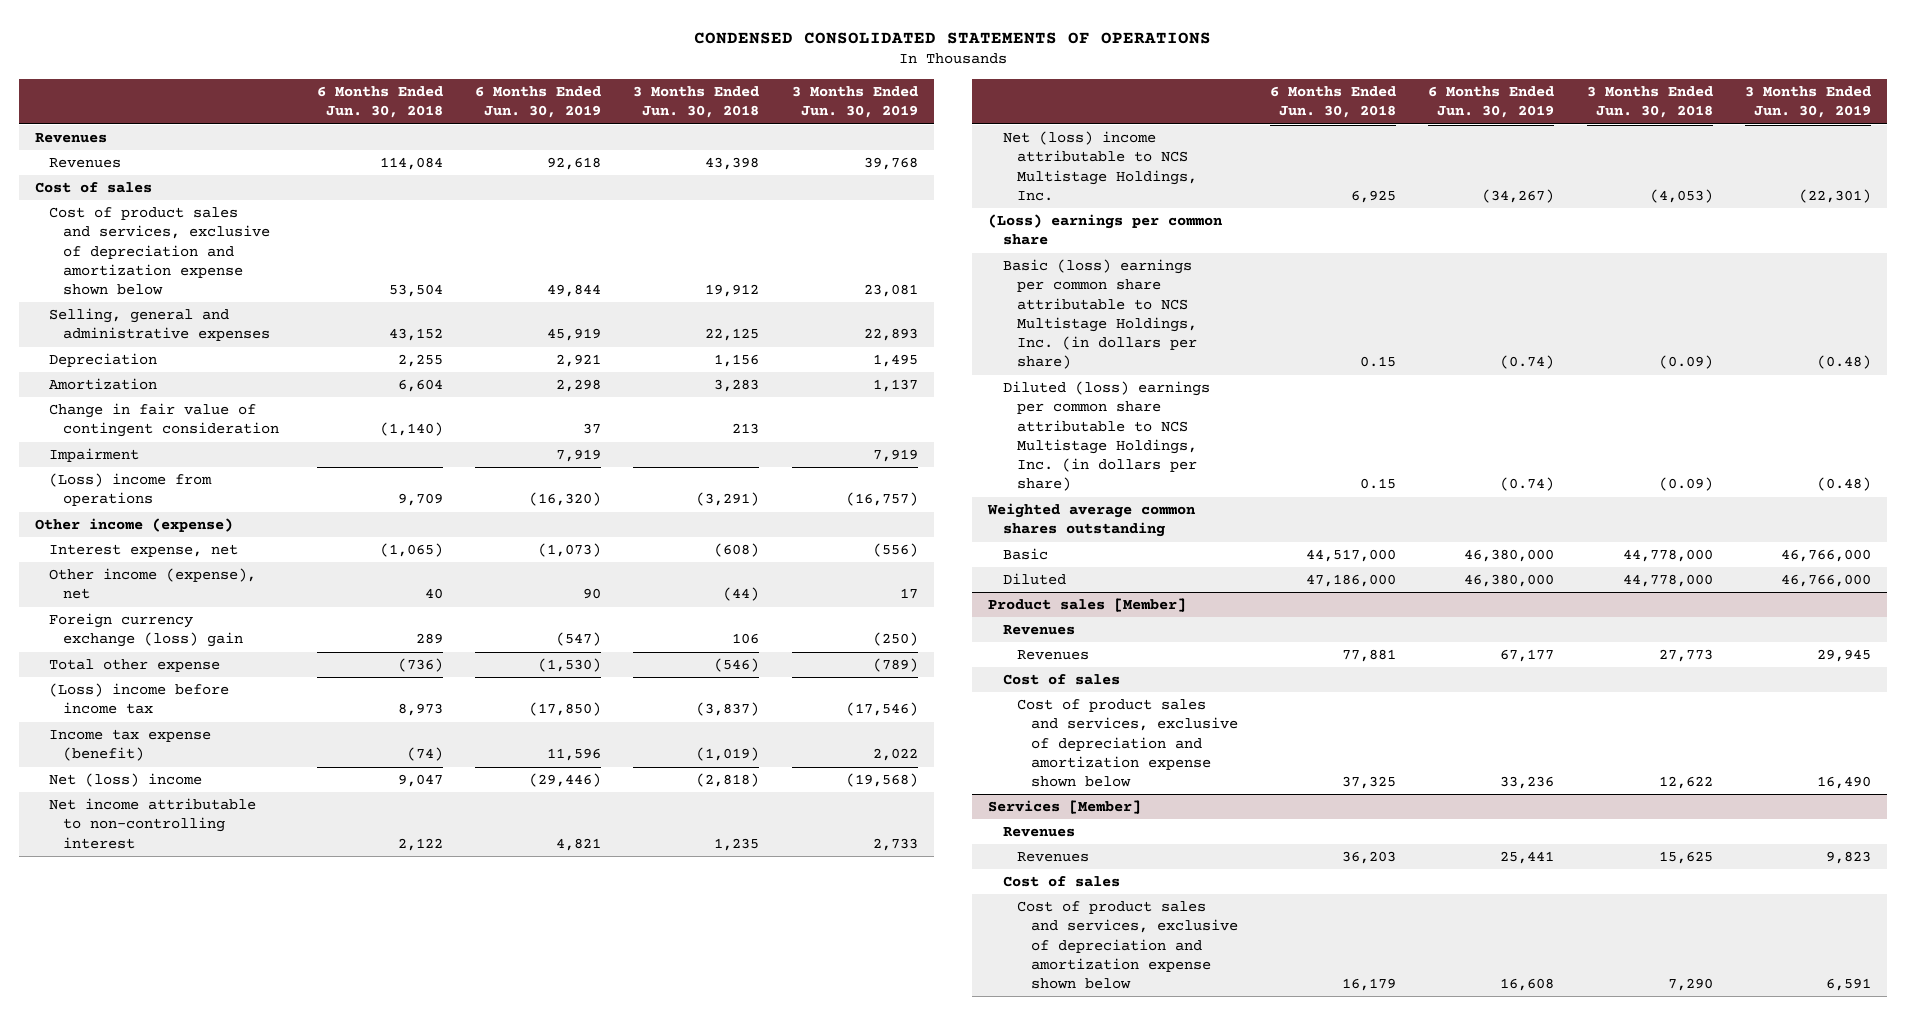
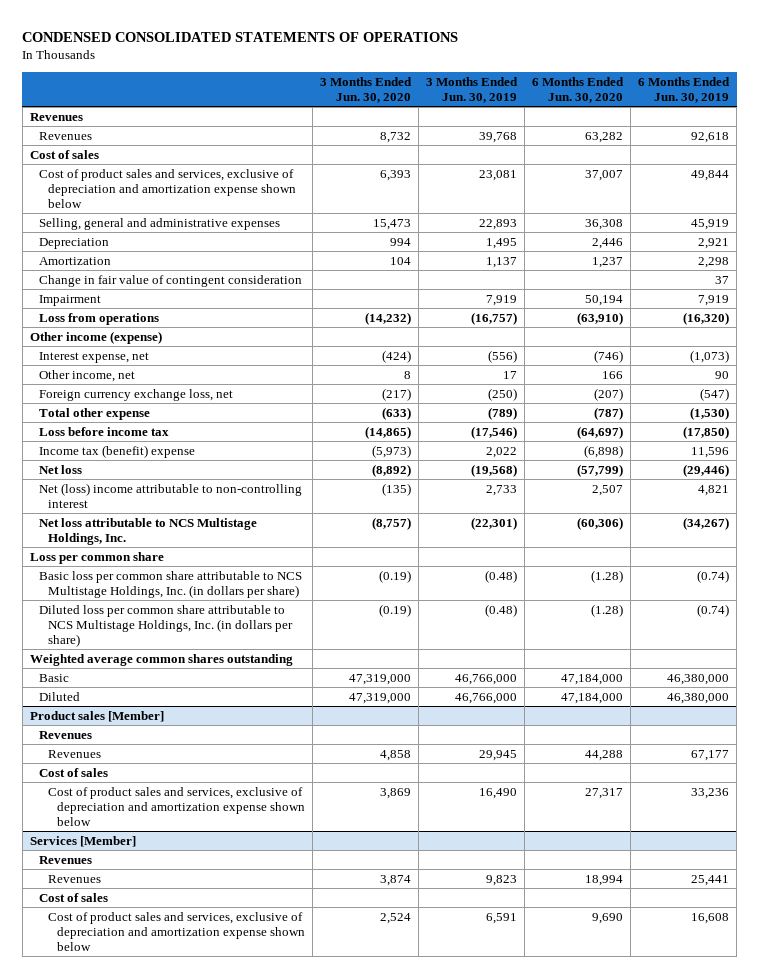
- | 6 Months Ended Jun. 30, 2018 | 6 Months Ended Jun. 30, 2019 | 3 Months Ended Jun. 30, 2018 | 3 Months Ended Jun. 30, 2019
+ | 3 Months Ended Jun. 30, 2020 | 3 Months Ended Jun. 30, 2019 | 6 Months Ended Jun. 30, 2020 | 6 Months Ended Jun. 30, 2019
- (Loss) income from operations | 9,709 | (16,320) | (3,291) | (16,757)
+ Loss from operations | (14,232) | (16,757) | (63,910) | (16,320)
- Other income (expense), net | 40 | 90 | (44) | 17
- Foreign currency exchange (loss) gain | 289 | (547) | 106 | (250)
+ Other income, net | 8 | 17 | 166 | 90
+ Foreign currency exchange loss, net | (217) | (250) | (207) | (547)
- (Loss) income before income tax | 8,973 | (17,850) | (3,837) | (17,546)
- Income tax expense (benefit) | (74) | 11,596 | (1,019) | 2,022
- Net (loss) income | 9,047 | (29,446) | (2,818) | (19,568)
- Net income attributable to non-controlling interest | 2,122 | 4,821 | 1,235 | 2,733
- Net (loss) income attributable to NCS Multistage Holdings, Inc. | 6,925 | (34,267) | (4,053) | (22,301)
- (Loss) earnings per common share
- Basic (loss) earnings per common share attributable to NCS Multistage Holdings, Inc. (in dollars per share) | 0.15 | (0.74) | (0.09) | (0.48)
- Diluted (loss) earnings per common share attributable to NCS Multistage Holdings, Inc. (in dollars per share) | 0.15 | (0.74) | (0.09) | (0.48)
+ Loss before income tax | (14,865) | (17,546) | (64,697) | (17,850)
+ Income tax (benefit) expense | (5,973) | 2,022 | (6,898) | 11,596
+ Net loss | (8,892) | (19,568) | (57,799) | (29,446)
+ Net (loss) income attributable to non-controlling interest | (135) | 2,733 | 2,507 | 4,821
+ Net loss attributable to NCS Multistage Holdings, Inc. | (8,757) | (22,301) | (60,306) | (34,267)
+ Loss per common share
+ Basic loss per common share attributable to NCS Multistage Holdings, Inc. (in dollars per share) | (0.19) | (0.48) | (1.28) | (0.74)
+ Diluted loss per common share attributable to NCS Multistage Holdings, Inc. (in dollars per share) | (0.19) | (0.48) | (1.28) | (0.74)

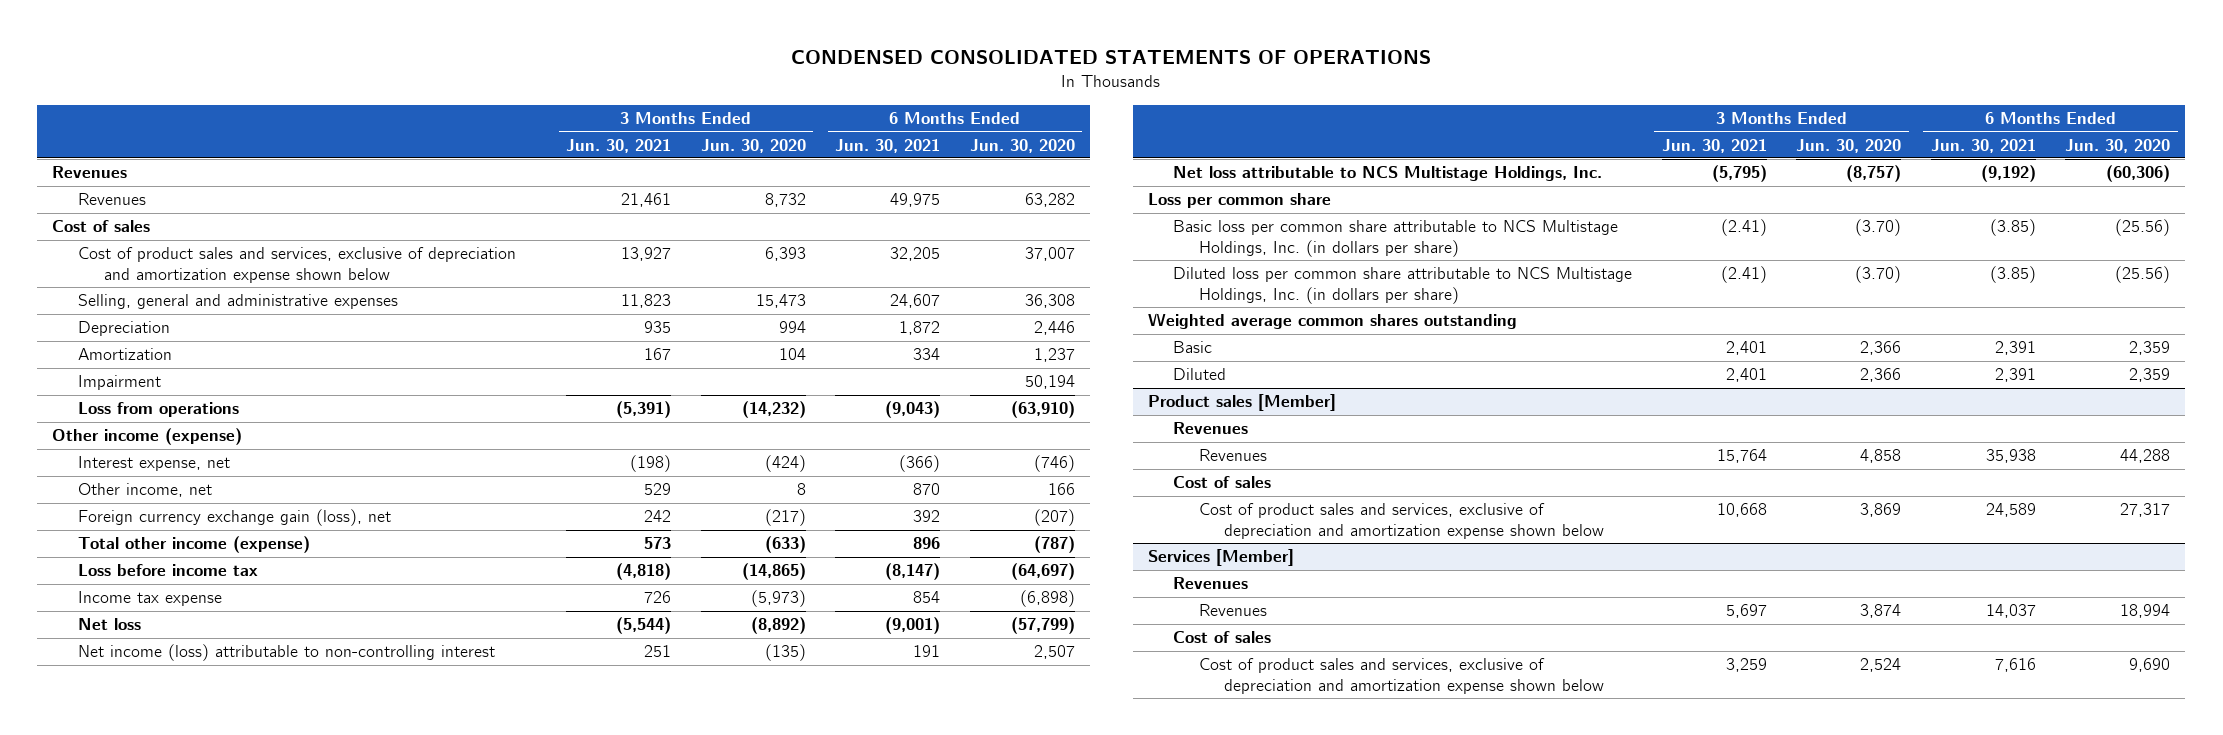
- | 3 Months Ended Jun. 30, 2020 | 3 Months Ended Jun. 30, 2019 | 6 Months Ended Jun. 30, 2020 | 6 Months Ended Jun. 30, 2019
+ | 3 Months Ended Jun. 30, 2021 | 3 Months Ended Jun. 30, 2020 | 6 Months Ended Jun. 30, 2021 | 6 Months Ended Jun. 30, 2020
- Change in fair value of contingent consideration | | | | 37
- Foreign currency exchange loss, net | (217) | (250) | (207) | (547)
- Total other expense | (633) | (789) | (787) | (1,530)
+ Foreign currency exchange gain (loss), net | 242 | (217) | 392 | (207)
+ Total other income (expense) | 573 | (633) | 896 | (787)
- Income tax (benefit) expense | (5,973) | 2,022 | (6,898) | 11,596
+ Income tax expense | 726 | (5,973) | 854 | (6,898)
- Net (loss) income attributable to non-controlling interest | (135) | 2,733 | 2,507 | 4,821
+ Net income (loss) attributable to non-controlling interest | 251 | (135) | 191 | 2,507
- Basic loss per common share attributable to NCS Multistage Holdings, Inc. (in dollars per share) | (0.19) | (0.48) | (1.28) | (0.74)
- Diluted loss per common share attributable to NCS Multistage Holdings, Inc. (in dollars per share) | (0.19) | (0.48) | (1.28) | (0.74)
+ Basic loss per common share attributable to NCS Multistage Holdings, Inc. (in dollars per share) | (2.41) | (3.70) | (3.85) | (25.56)
+ Diluted loss per common share attributable to NCS Multistage Holdings, Inc. (in dollars per share) | (2.41) | (3.70) | (3.85) | (25.56)
- Basic | 47,319,000 | 46,766,000 | 47,184,000 | 46,380,000
- Diluted | 47,319,000 | 46,766,000 | 47,184,000 | 46,380,000
+ Basic | 2,401 | 2,366 | 2,391 | 2,359
+ Diluted | 2,401 | 2,366 | 2,391 | 2,359

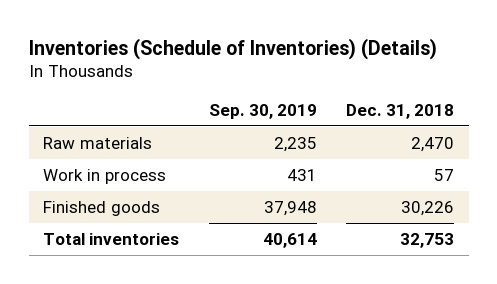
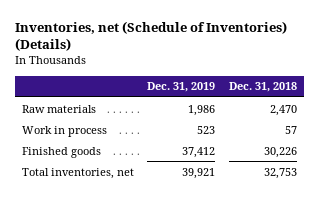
- Inventories (Schedule of Inventories) (Details)
+ Inventories, net (Schedule of Inventories) (Details)
- | Sep. 30, 2019 | Dec. 31, 2018
+ | Dec. 31, 2019 | Dec. 31, 2018
- Total inventories | 40,614 | 32,753
+ Total inventories, net | 39,921 | 32,753

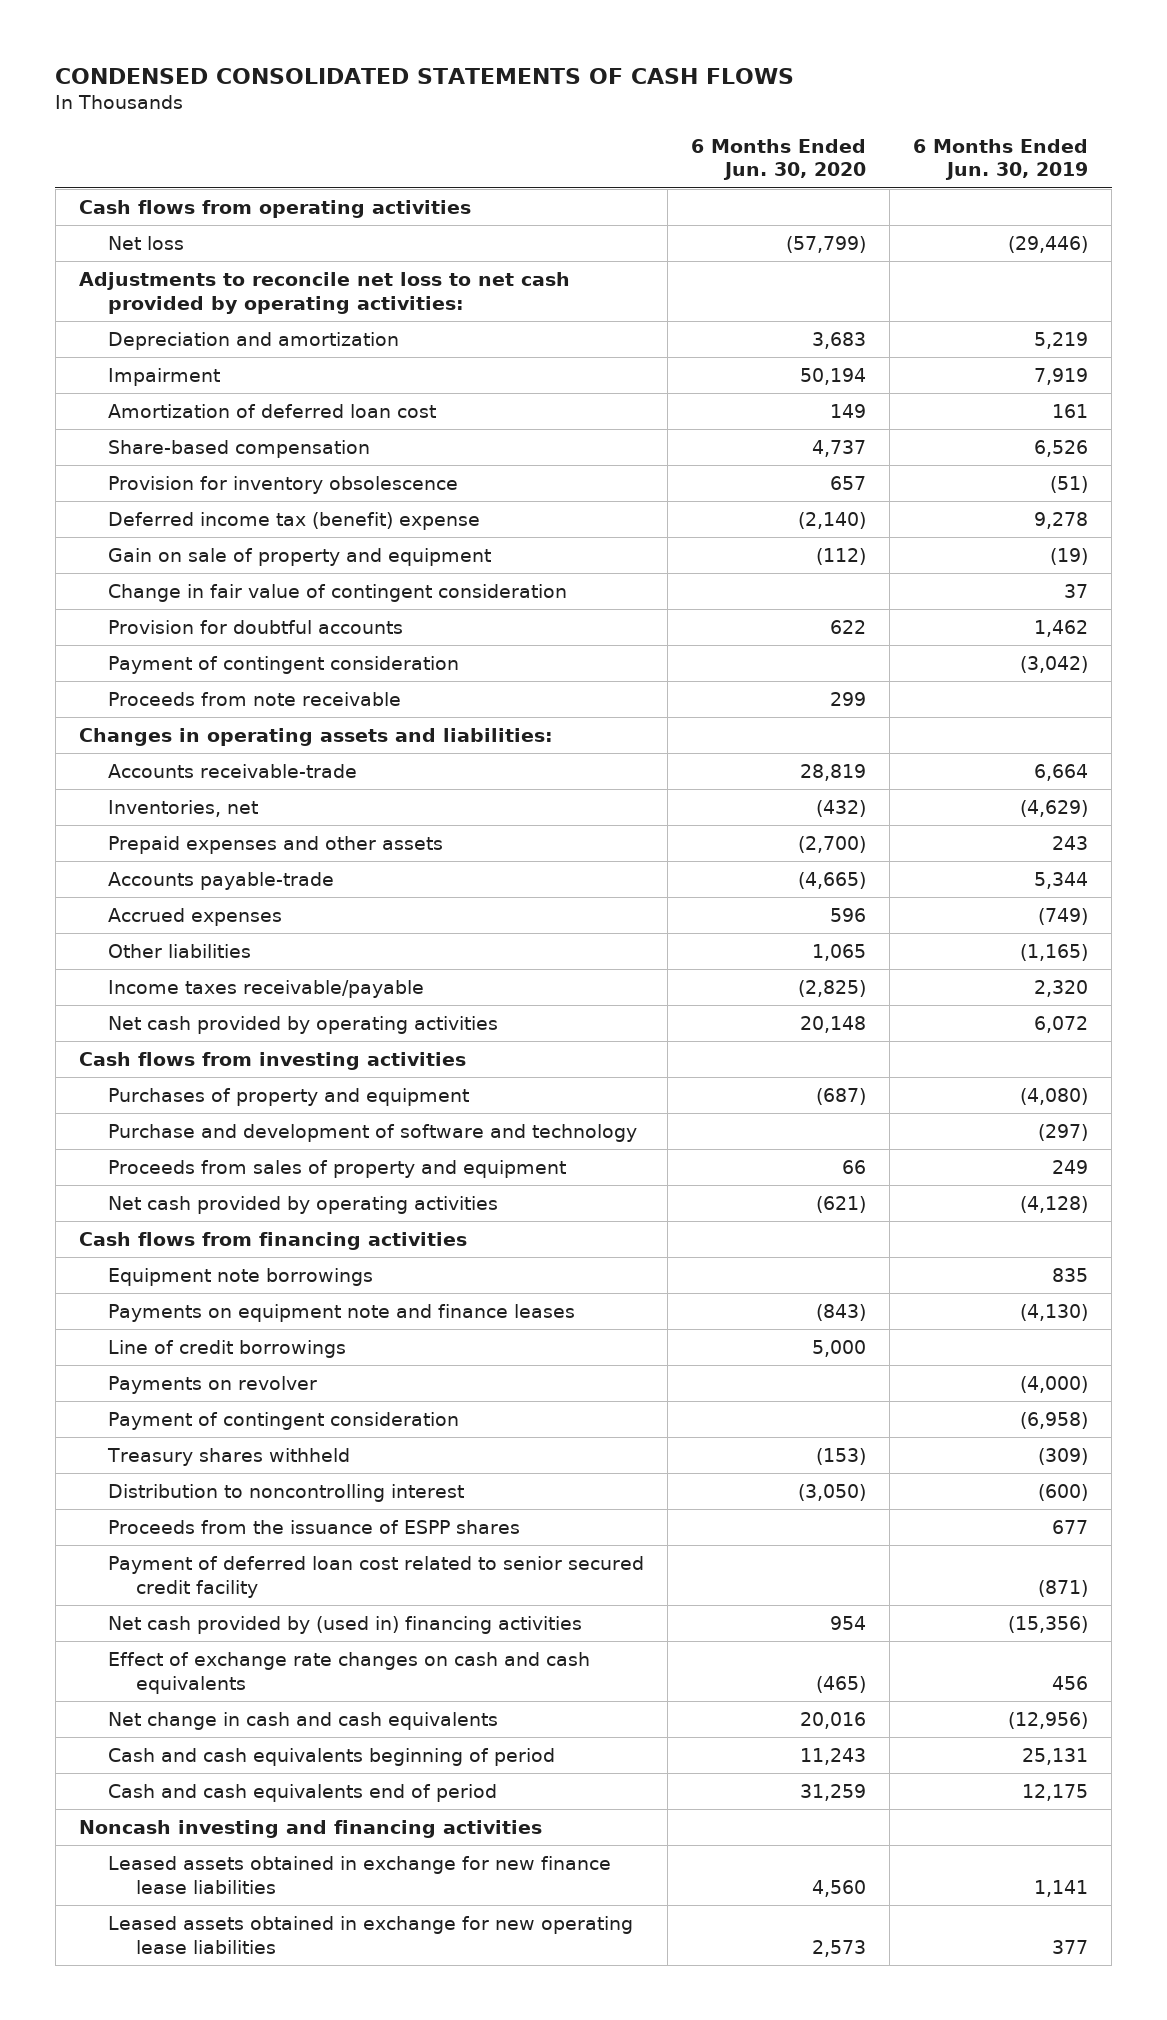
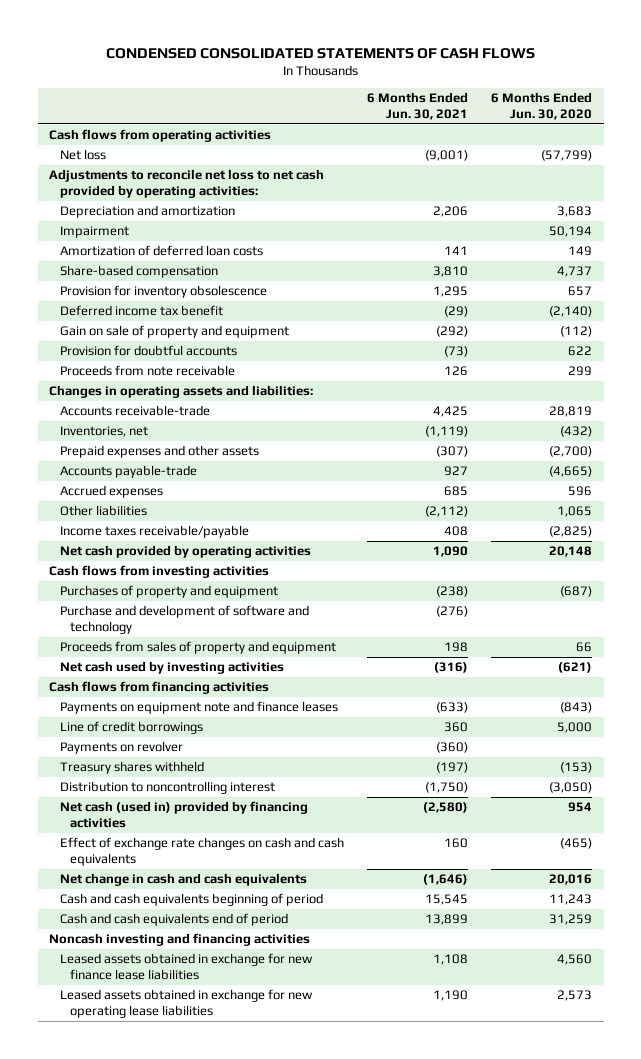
- | 6 Months Ended Jun. 30, 2020 | 6 Months Ended Jun. 30, 2019
+ | 6 Months Ended Jun. 30, 2021 | 6 Months Ended Jun. 30, 2020
- Amortization of deferred loan cost | 149 | 161
+ Amortization of deferred loan costs | 141 | 149
- Deferred income tax (benefit) expense | (2,140) | 9,278
+ Deferred income tax benefit | (29) | (2,140)
- Change in fair value of contingent consideration | | 37
- Payment of contingent consideration | | (3,042)
- Net cash provided by operating activities | (621) | (4,128)
+ Net cash used by investing activities | (316) | (621)
- Equipment note borrowings | | 835
- Payment of contingent consideration | | (6,958)
- Proceeds from the issuance of ESPP shares | | 677
- Payment of deferred loan cost related to senior secured credit facility | | (871)
- Net cash provided by (used in) financing activities | 954 | (15,356)
+ Net cash (used in) provided by financing activities | (2,580) | 954

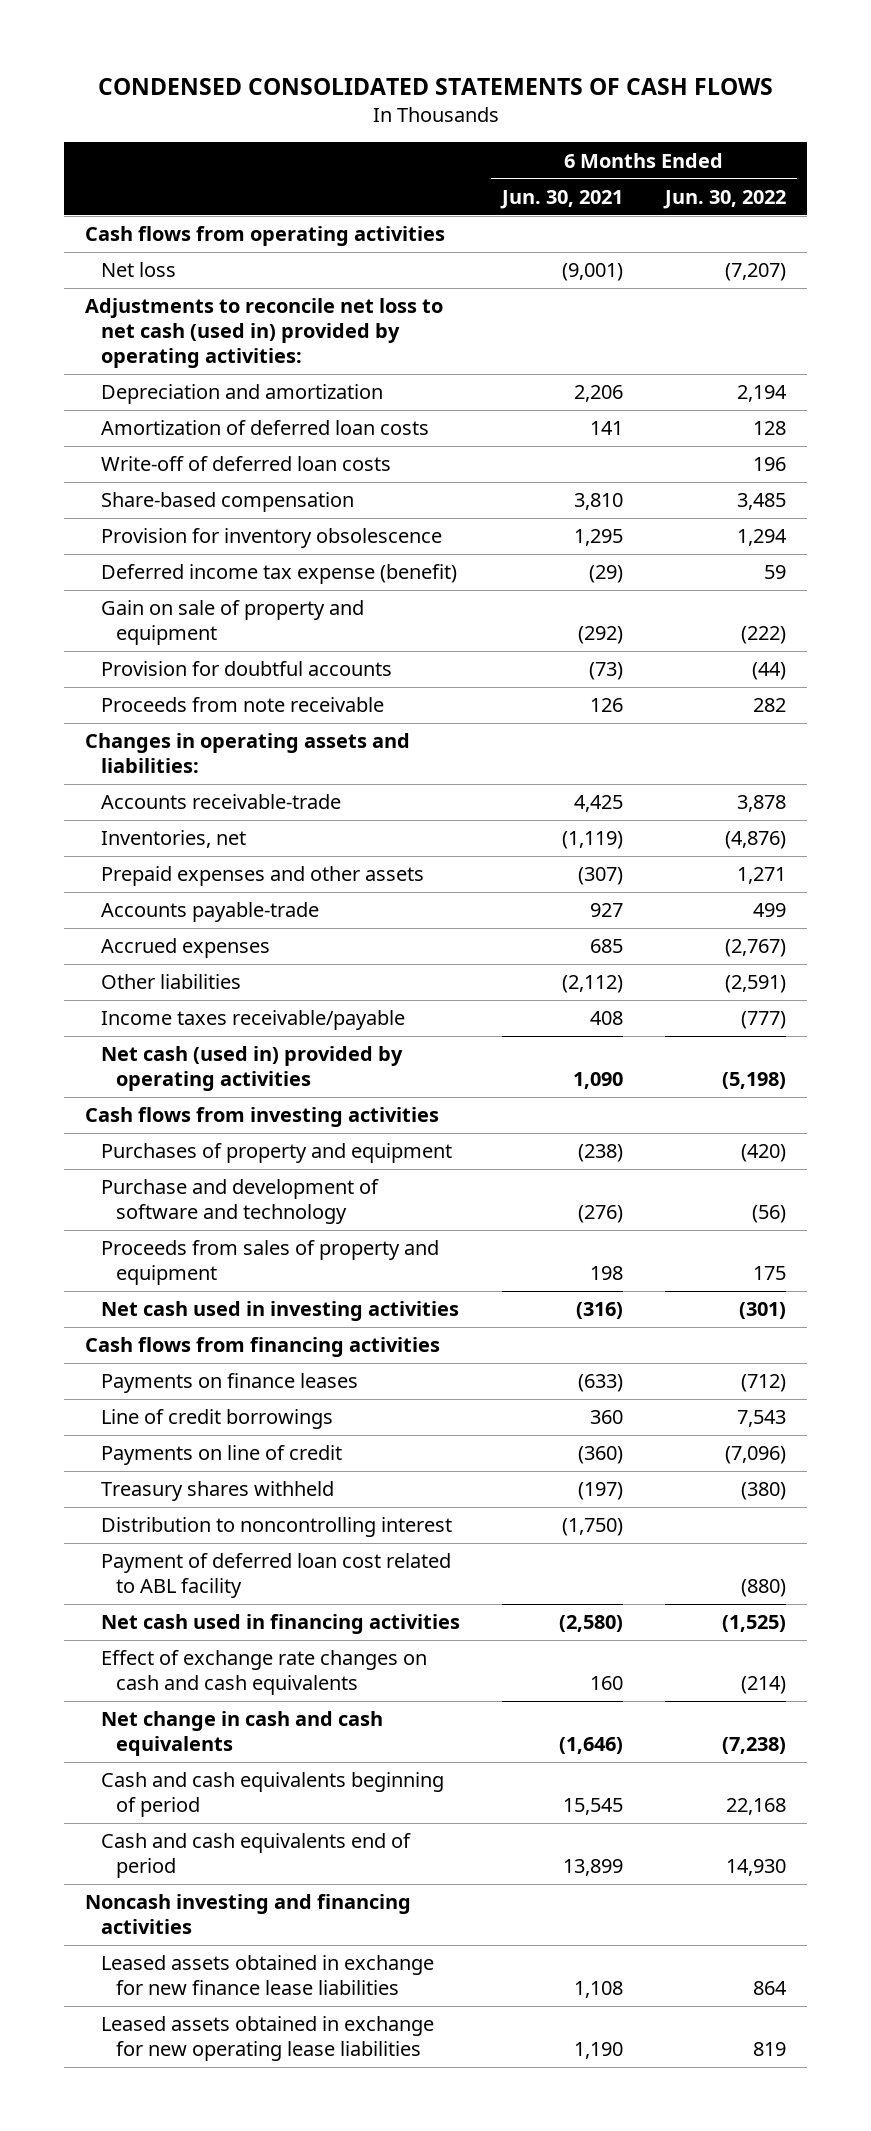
- | 6 Months Ended Jun. 30, 2021 | 6 Months Ended Jun. 30, 2020
+ | 6 Months Ended Jun. 30, 2021 | 6 Months Ended Jun. 30, 2022
- Adjustments to reconcile net loss to net cash provided by operating activities:
+ Adjustments to reconcile net loss to net cash (used in) provided by operating activities:
- Impairment | | 50,194
+ Write-off of deferred loan costs | | 196
- Deferred income tax benefit | (29) | (2,140)
+ Deferred income tax expense (benefit) | (29) | 59
- Net cash provided by operating activities | 1,090 | 20,148
+ Net cash (used in) provided by operating activities | 1,090 | (5,198)
- Net cash used by investing activities | (316) | (621)
+ Net cash used in investing activities | (316) | (301)
- Payments on equipment note and finance leases | (633) | (843)
+ Payments on finance leases | (633) | (712)
- Payments on revolver | (360) |
+ Payments on line of credit | (360) | (7,096)
- Net cash (used in) provided by financing activities | (2,580) | 954
+ Payment of deferred loan cost related to ABL facility | | (880)
+ Net cash used in financing activities | (2,580) | (1,525)

